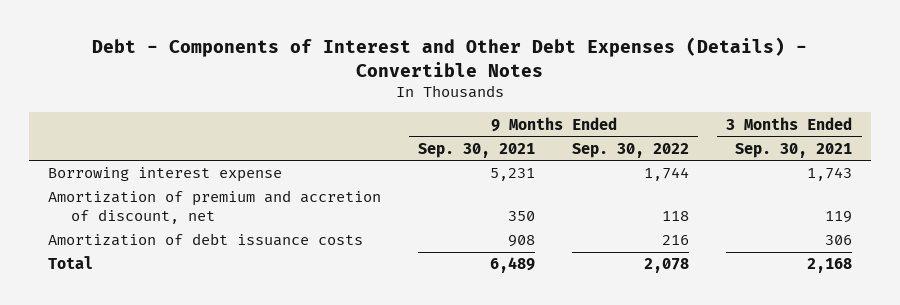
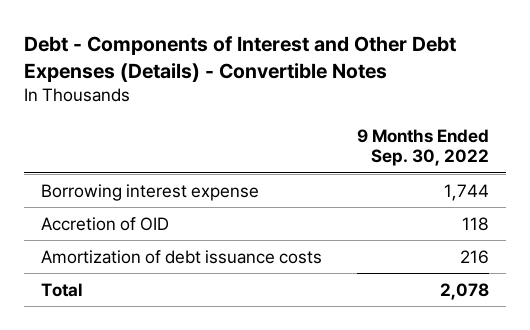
- | 9 Months Ended Sep. 30, 2021 | 9 Months Ended Sep. 30, 2022 | 3 Months Ended Sep. 30, 2021
+ | 9 Months Ended Sep. 30, 2022
- Amortization of premium and accretion of discount, net | 350 | 118 | 119
+ Accretion of OID | 118

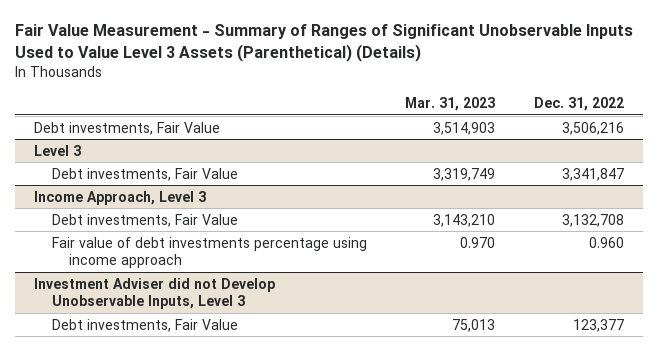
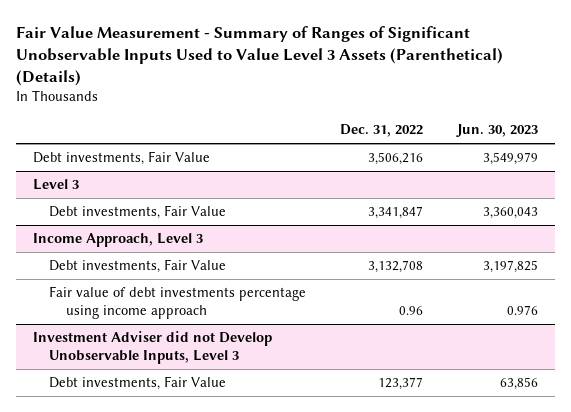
- | Mar. 31, 2023 | Dec. 31, 2022
+ | Dec. 31, 2022 | Jun. 30, 2023
@ Income Approach, Level 3
- Fair value of debt investments percentage using income approach | 0.970 | 0.960
+ Fair value of debt investments percentage using income approach | 0.96 | 0.976

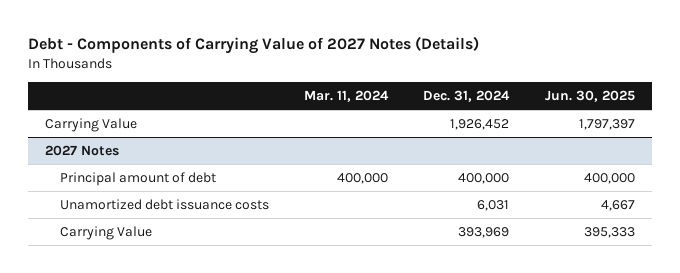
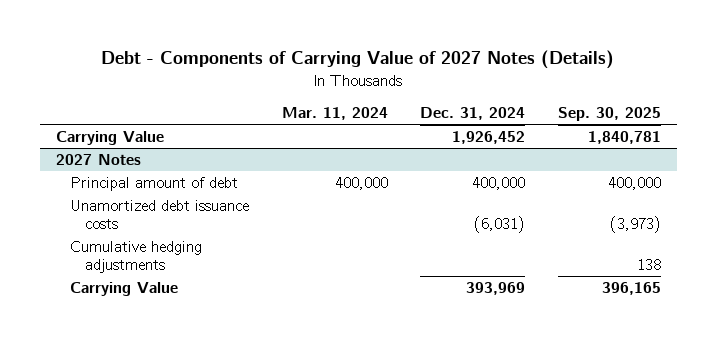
- | Mar. 11, 2024 | Dec. 31, 2024 | Jun. 30, 2025
+ | Mar. 11, 2024 | Dec. 31, 2024 | Sep. 30, 2025
@ 2027 Notes
- Unamortized debt issuance costs | | 6,031 | 4,667
+ Unamortized debt issuance costs | | (6,031) | (3,973)
+ Cumulative hedging adjustments | | | 138

